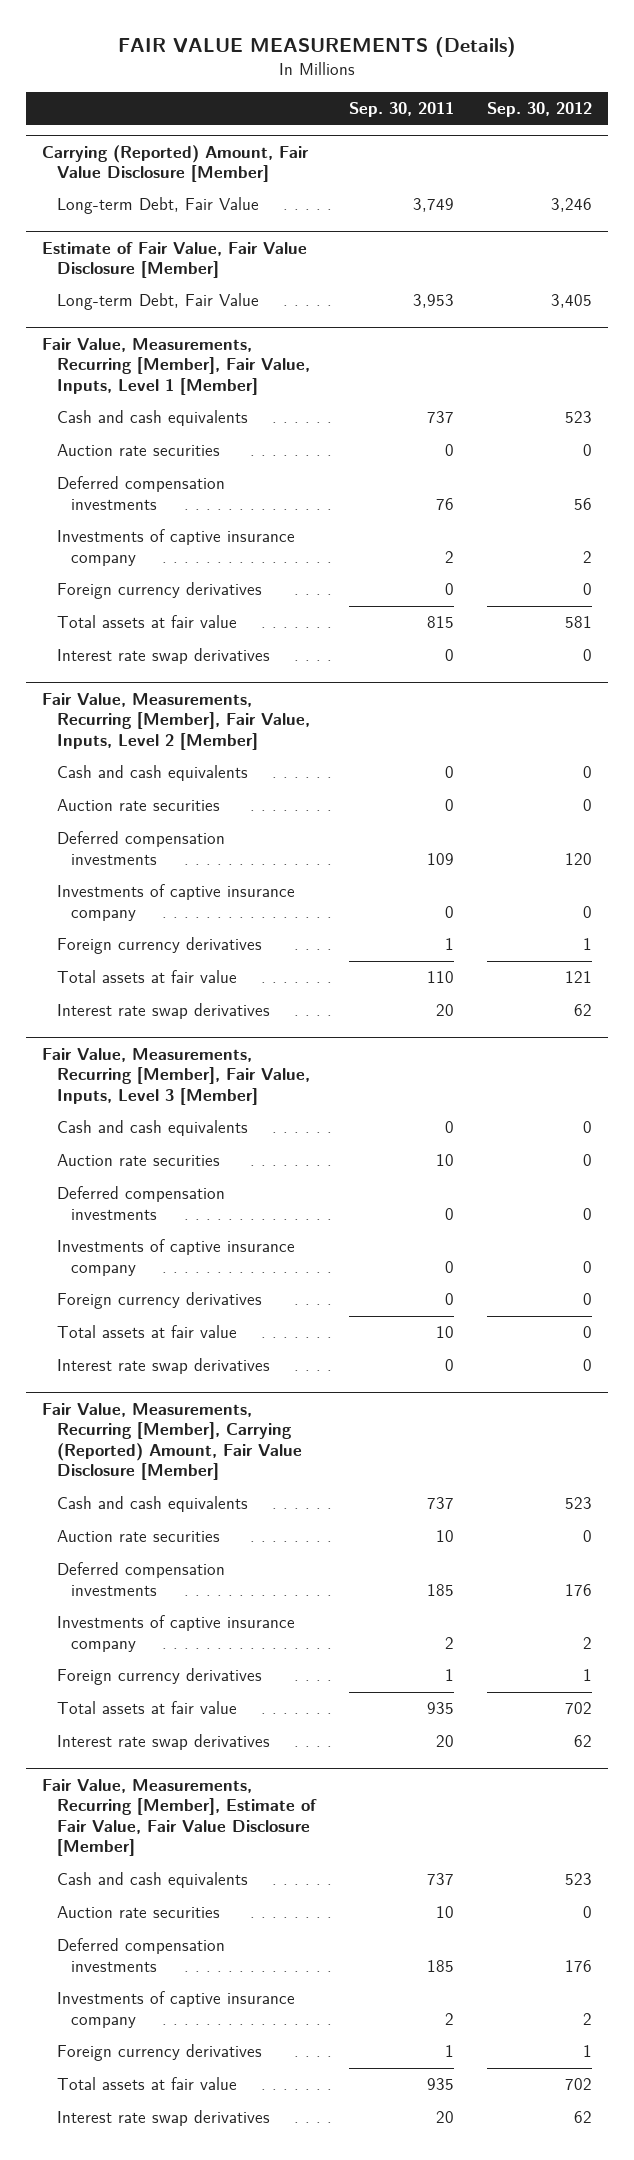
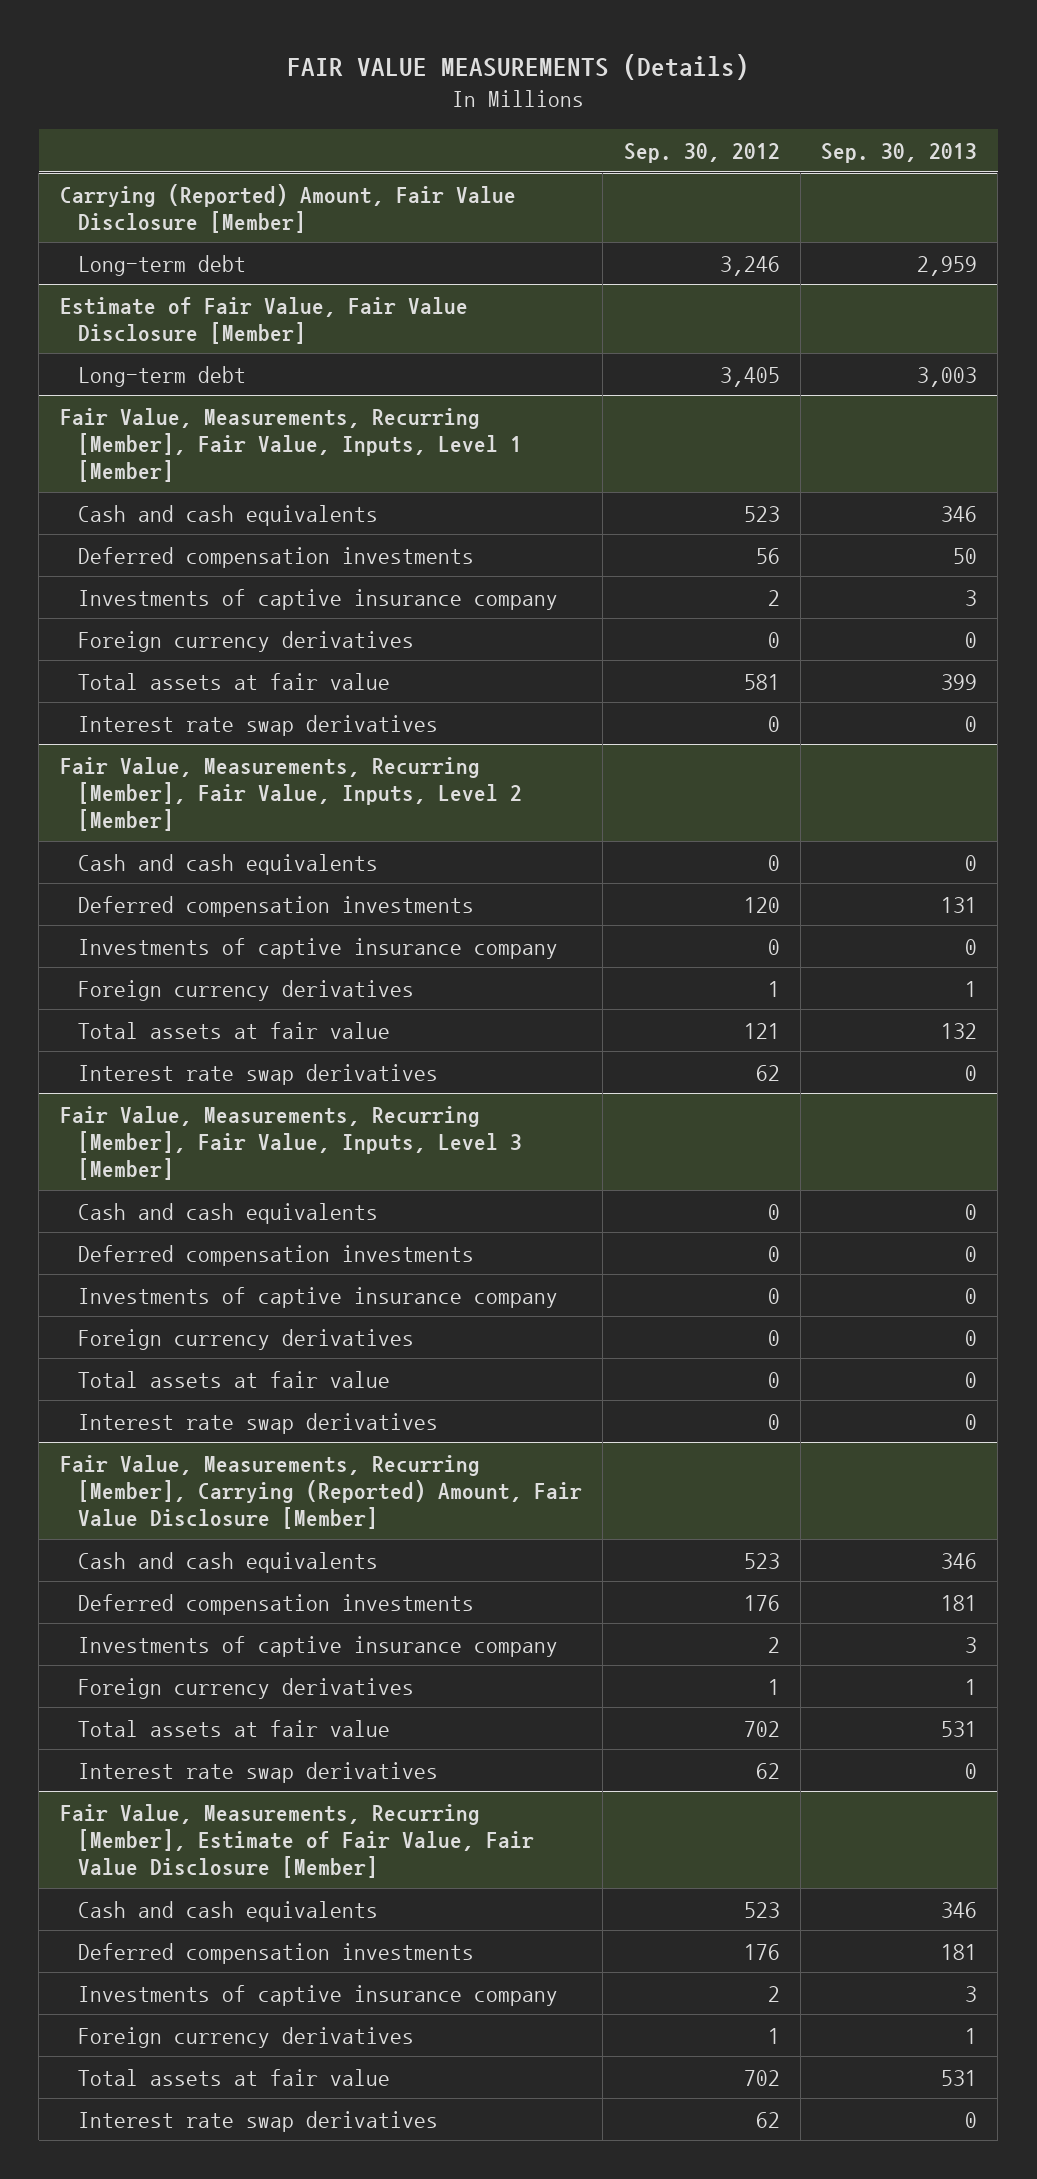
- | Sep. 30, 2011 | Sep. 30, 2012
+ | Sep. 30, 2012 | Sep. 30, 2013
@ Carrying (Reported) Amount, Fair Value Disclosure [Member]
- Long-term Debt, Fair Value | 3,749 | 3,246
+ Long-term debt | 3,246 | 2,959
@ Estimate of Fair Value, Fair Value Disclosure [Member]
- Long-term Debt, Fair Value | 3,953 | 3,405
+ Long-term debt | 3,405 | 3,003
@ Fair Value, Measurements, Recurring [Member], Fair Value, Inputs, Level 1 [Member]
- Auction rate securities | 0 | 0
@ Fair Value, Measurements, Recurring [Member], Fair Value, Inputs, Level 2 [Member]
- Auction rate securities | 0 | 0
@ Fair Value, Measurements, Recurring [Member], Fair Value, Inputs, Level 3 [Member]
- Auction rate securities | 10 | 0
@ Fair Value, Measurements, Recurring [Member], Carrying (Reported) Amount, Fair Value Disclosure [Member]
- Auction rate securities | 10 | 0
@ Fair Value, Measurements, Recurring [Member], Estimate of Fair Value, Fair Value Disclosure [Member]
- Auction rate securities | 10 | 0

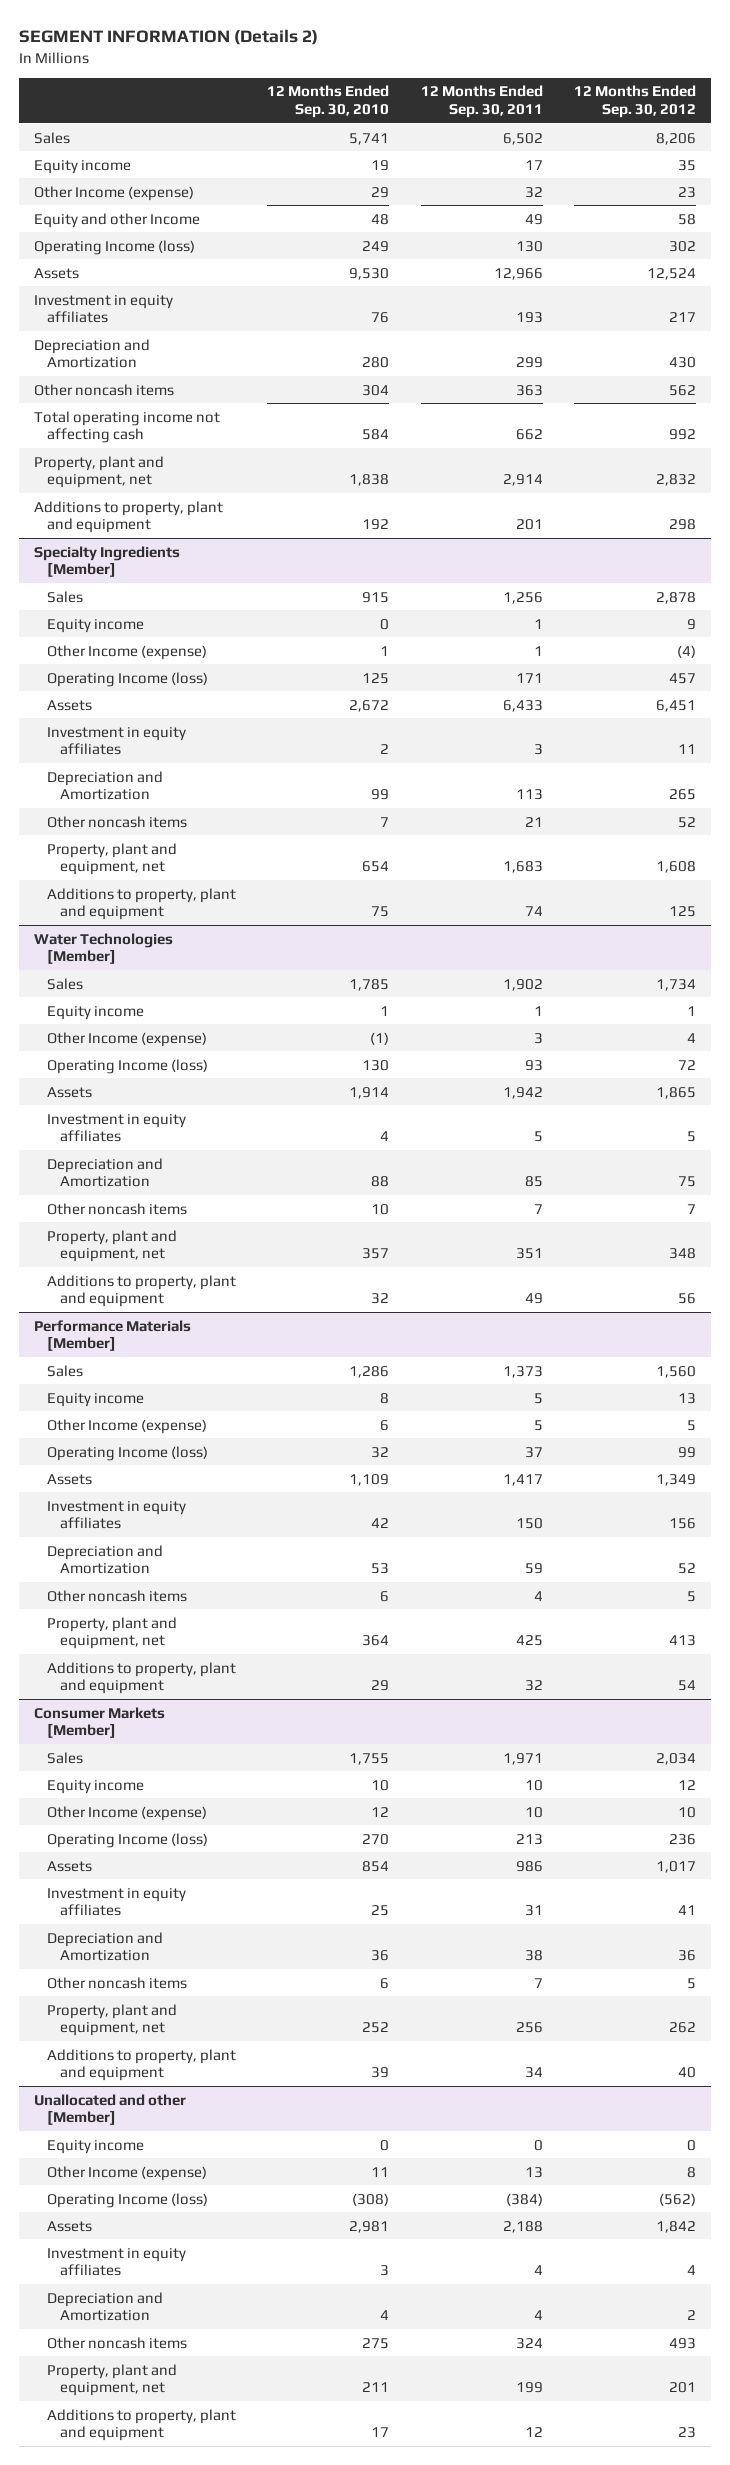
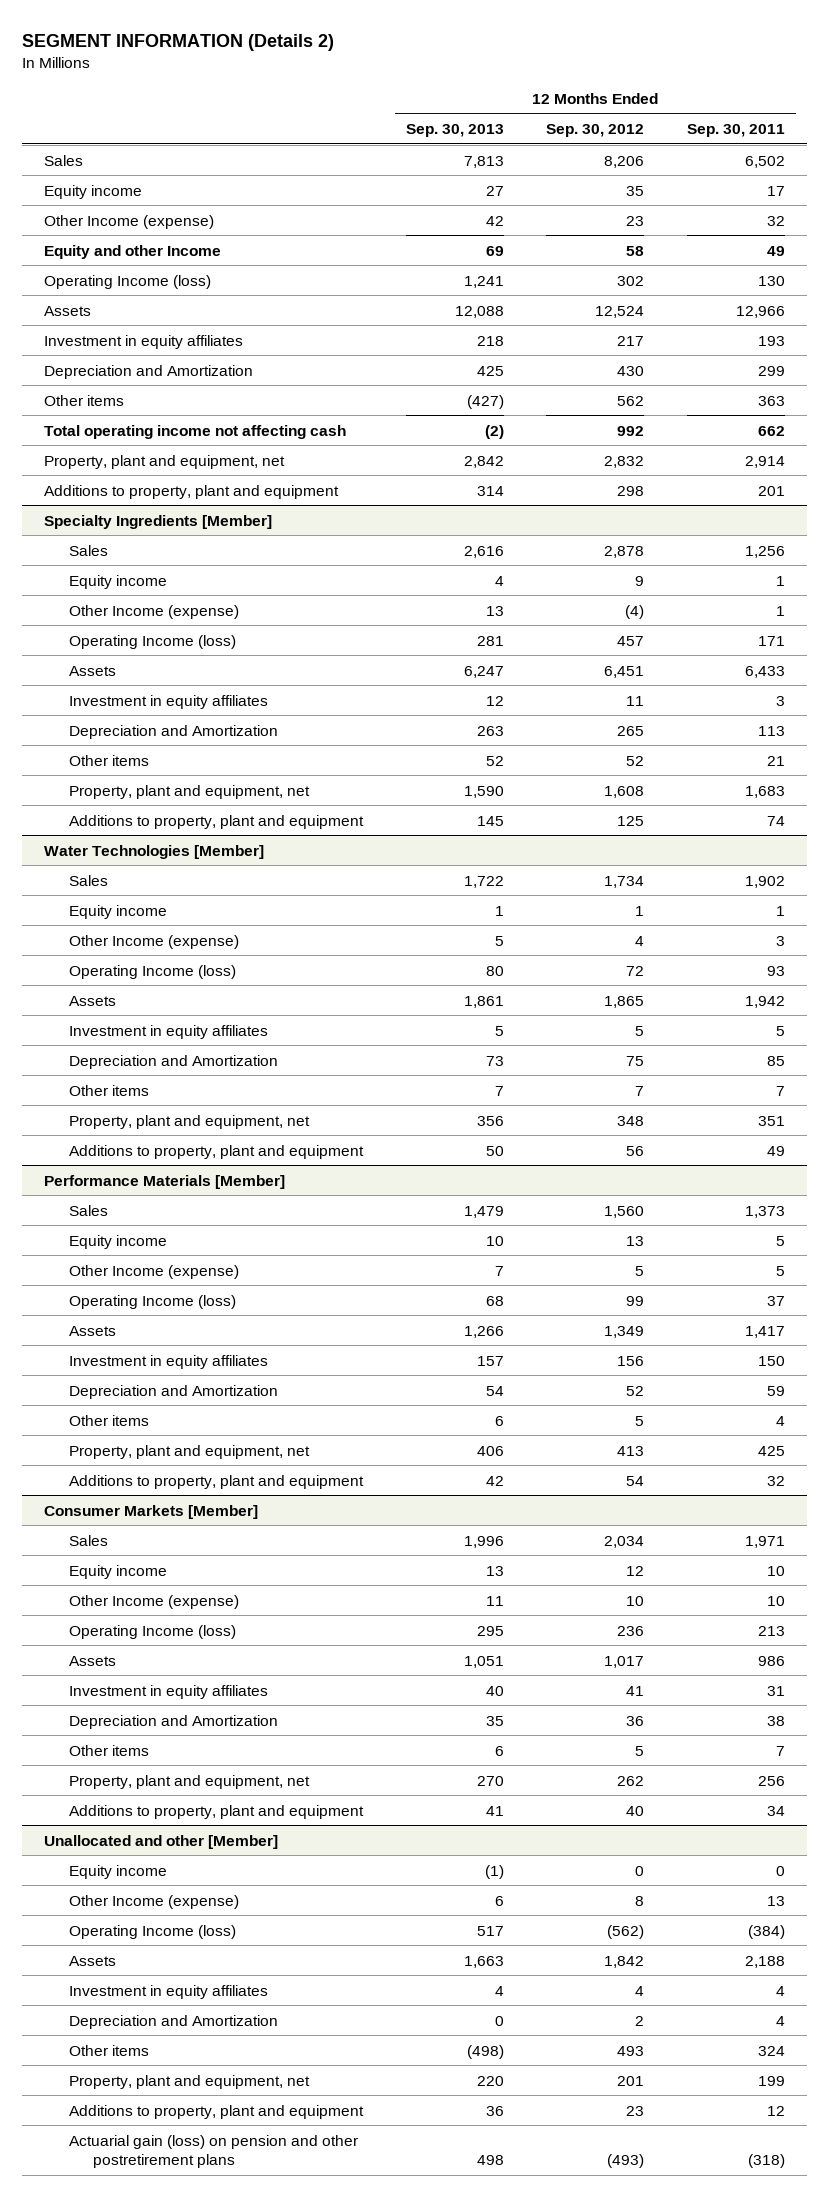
- | 12 Months Ended Sep. 30, 2010 | 12 Months Ended Sep. 30, 2011 | 12 Months Ended Sep. 30, 2012
+ | 12 Months Ended Sep. 30, 2013 | 12 Months Ended Sep. 30, 2012 | 12 Months Ended Sep. 30, 2011
- Other noncash items | 304 | 363 | 562
+ Other items | (427) | 562 | 363
@ Specialty Ingredients [Member]
- Other noncash items | 7 | 21 | 52
+ Other items | 52 | 52 | 21
@ Water Technologies [Member]
- Other noncash items | 10 | 7 | 7
+ Other items | 7 | 7 | 7
@ Performance Materials [Member]
- Other noncash items | 6 | 4 | 5
+ Other items | 6 | 5 | 4
@ Consumer Markets [Member]
- Other noncash items | 6 | 7 | 5
+ Other items | 6 | 5 | 7
@ Unallocated and other [Member]
- Other noncash items | 275 | 324 | 493
+ Other items | (498) | 493 | 324
+ Actuarial gain (loss) on pension and other postretirement plans | 498 | (493) | (318)

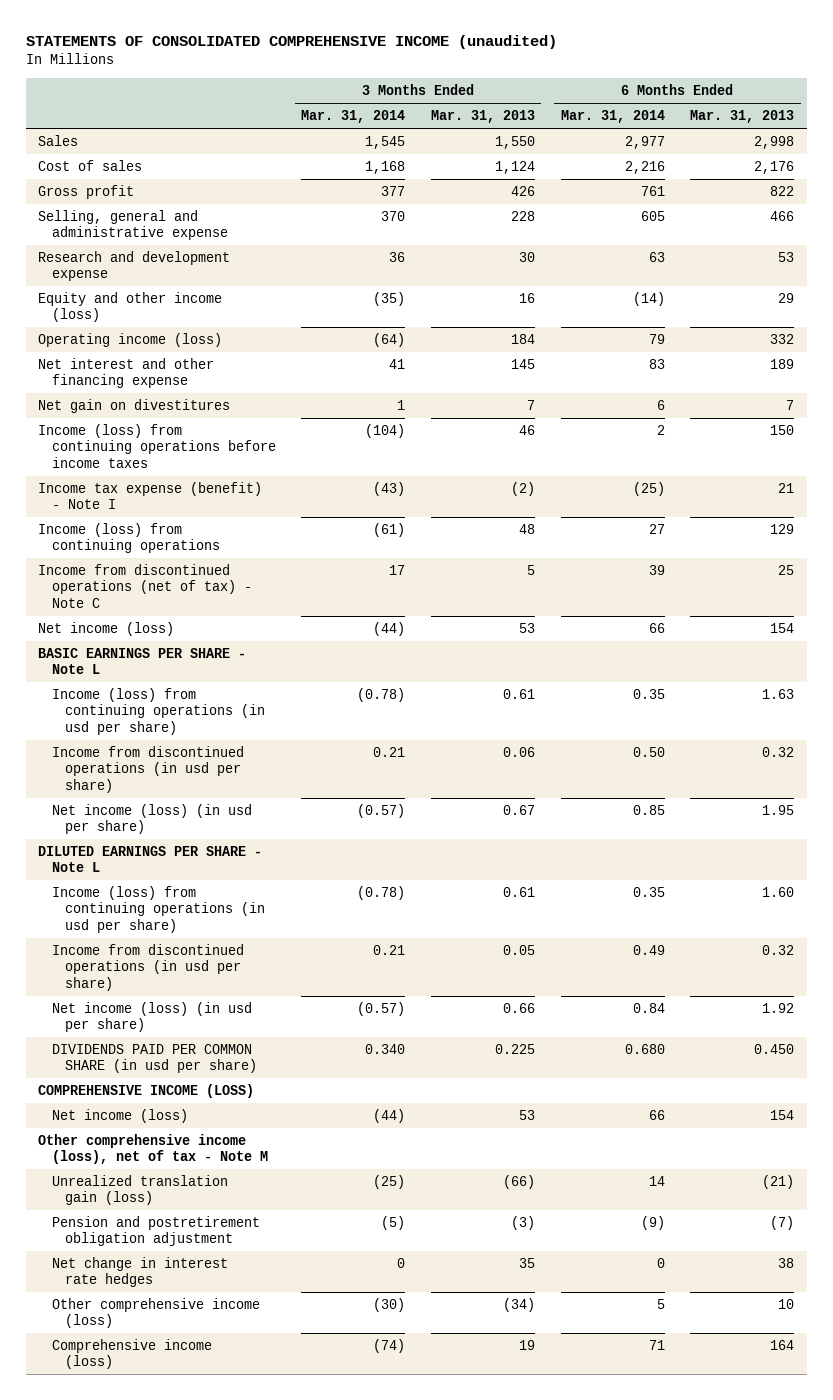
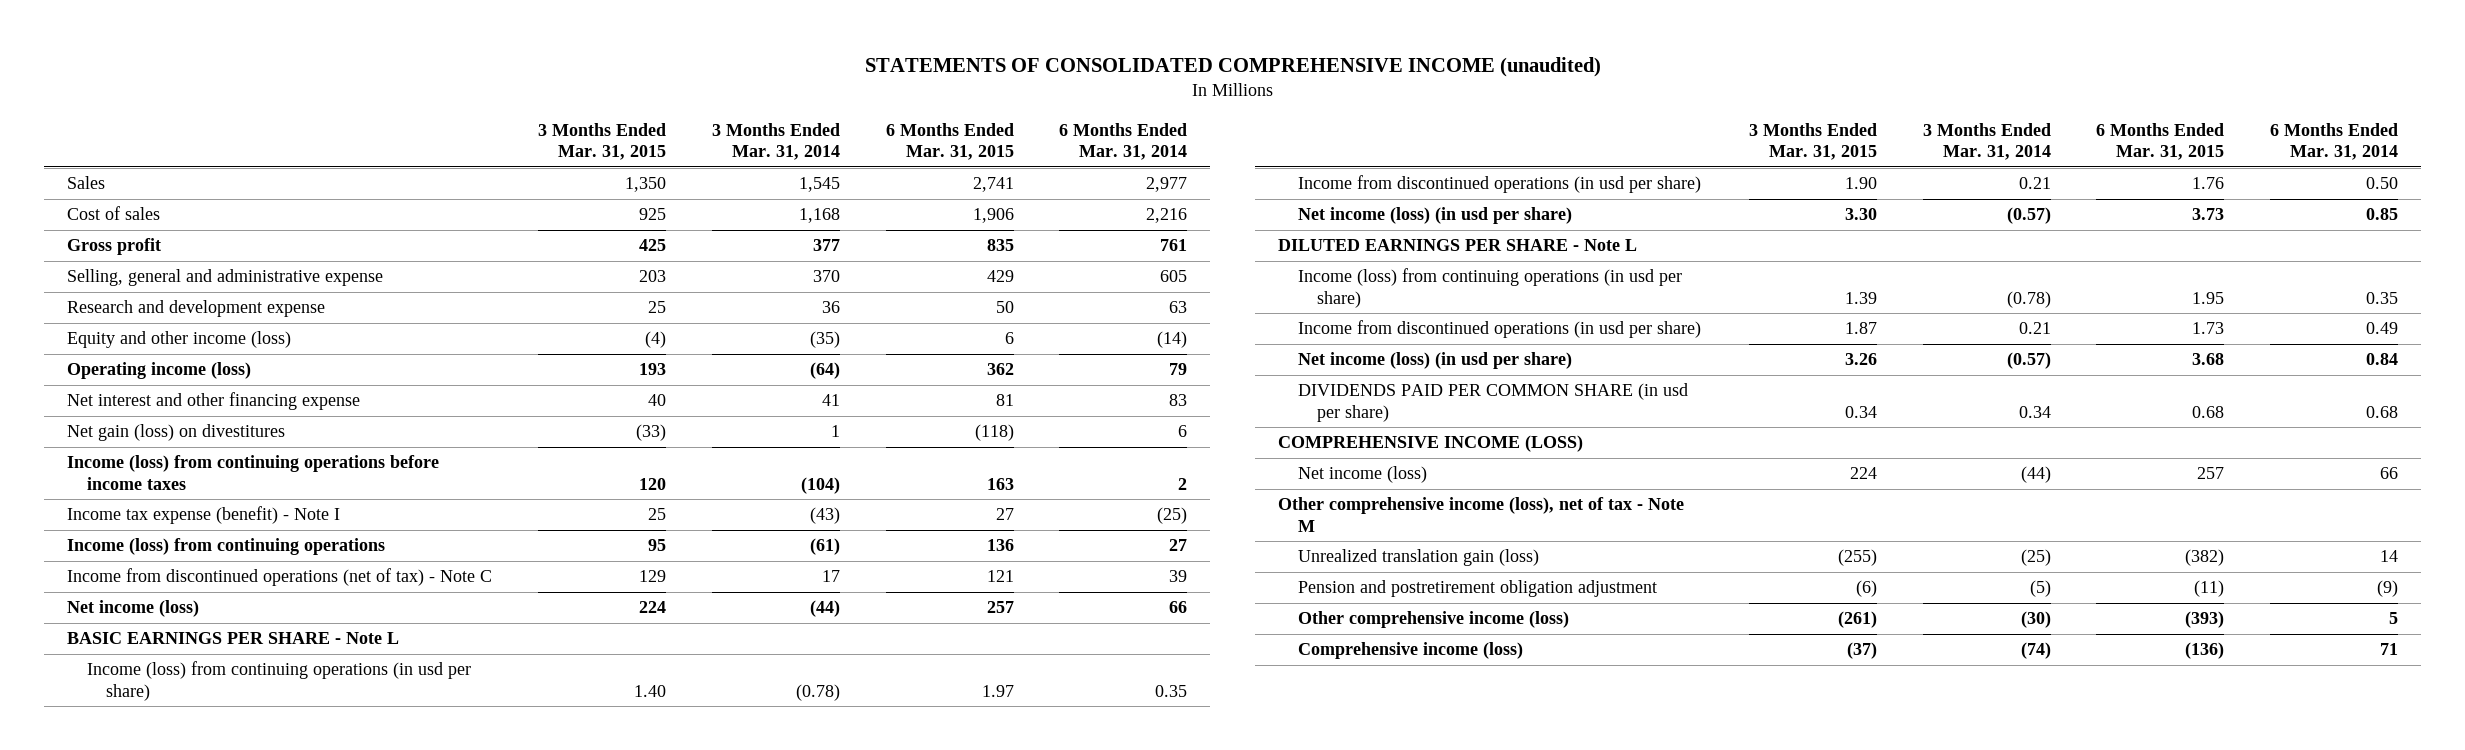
- | 3 Months Ended Mar. 31, 2014 | 3 Months Ended Mar. 31, 2013 | 6 Months Ended Mar. 31, 2014 | 6 Months Ended Mar. 31, 2013
+ | 3 Months Ended Mar. 31, 2015 | 3 Months Ended Mar. 31, 2014 | 6 Months Ended Mar. 31, 2015 | 6 Months Ended Mar. 31, 2014
- Net gain on divestitures | 1 | 7 | 6 | 7
+ Net gain (loss) on divestitures | (33) | 1 | (118) | 6
- DIVIDENDS PAID PER COMMON SHARE (in usd per share) | 0.340 | 0.225 | 0.680 | 0.450
+ DIVIDENDS PAID PER COMMON SHARE (in usd per share) | 0.34 | 0.34 | 0.68 | 0.68
- Net change in interest rate hedges | 0 | 35 | 0 | 38

